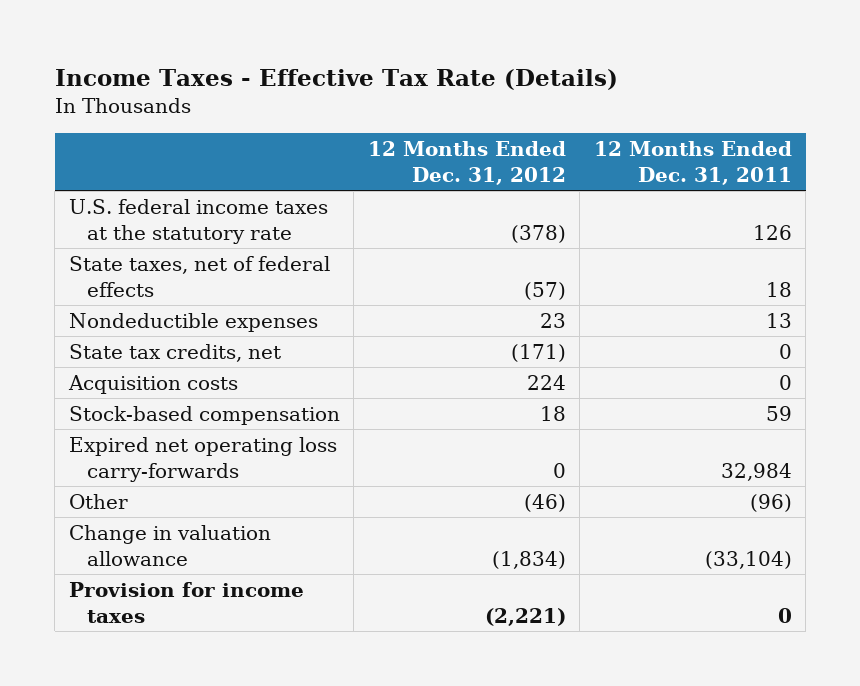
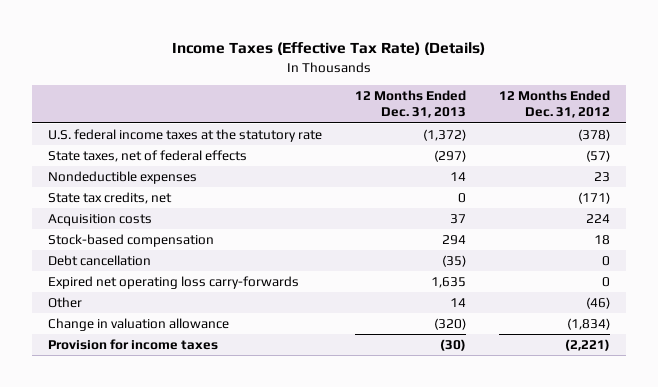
- Income Taxes - Effective Tax Rate (Details)
+ Income Taxes (Effective Tax Rate) (Details)
- | 12 Months Ended Dec. 31, 2012 | 12 Months Ended Dec. 31, 2011
+ | 12 Months Ended Dec. 31, 2013 | 12 Months Ended Dec. 31, 2012
+ Debt cancellation | (35) | 0

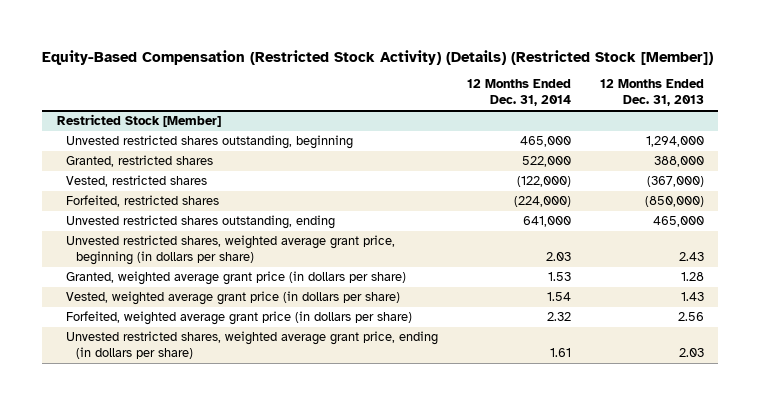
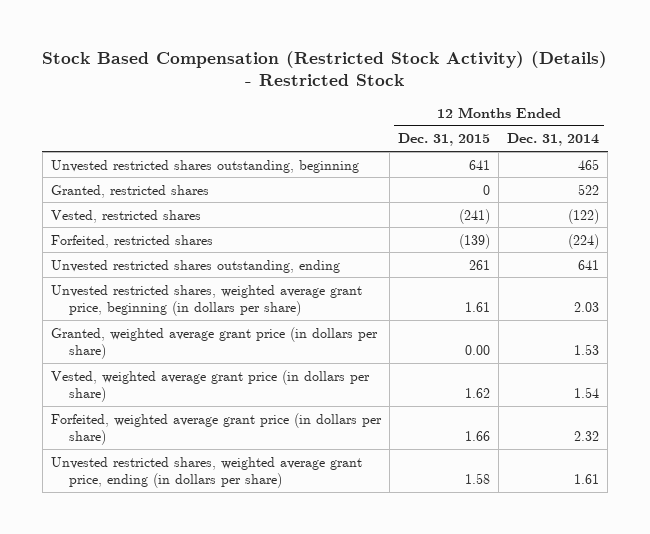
- Equity-Based Compensation (Restricted Stock Activity) (Details) (Restricted Stock [Member])
+ Stock Based Compensation (Restricted Stock Activity) (Details) - Restricted Stock
- | 12 Months Ended Dec. 31, 2014 | 12 Months Ended Dec. 31, 2013
+ | 12 Months Ended Dec. 31, 2015 | 12 Months Ended Dec. 31, 2014
- Restricted Stock [Member]
- Unvested restricted shares outstanding, beginning | 465,000 | 1,294,000
- Granted, restricted shares | 522,000 | 388,000
- Vested, restricted shares | (122,000) | (367,000)
- Forfeited, restricted shares | (224,000) | (850,000)
- Unvested restricted shares outstanding, ending | 641,000 | 465,000
+ Unvested restricted shares outstanding, beginning | 641 | 465
+ Granted, restricted shares | 0 | 522
+ Vested, restricted shares | (241) | (122)
+ Forfeited, restricted shares | (139) | (224)
+ Unvested restricted shares outstanding, ending | 261 | 641

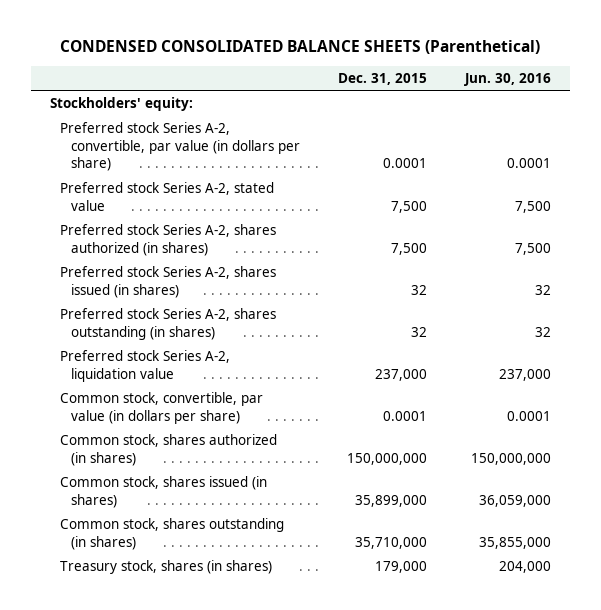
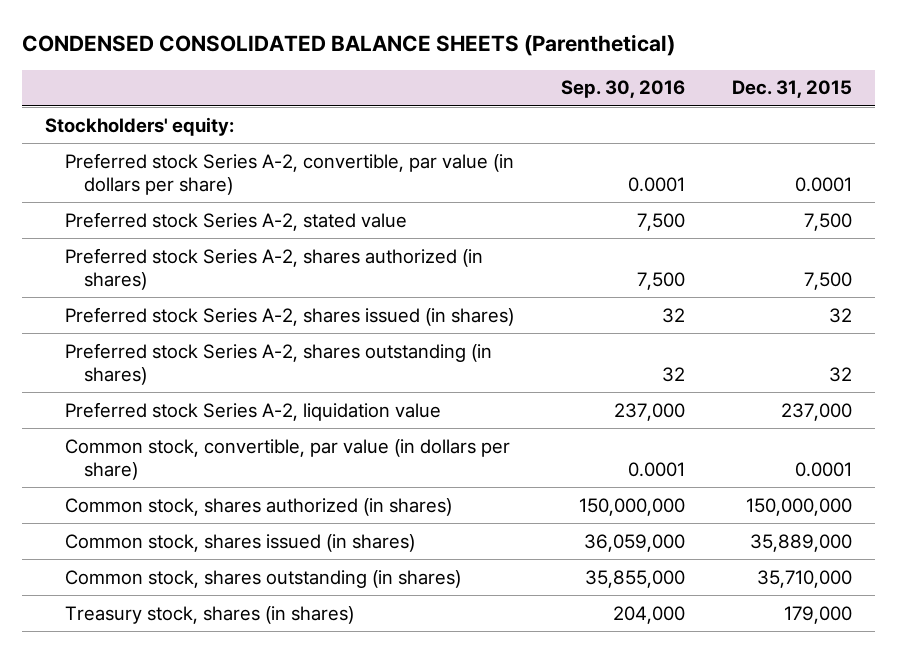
- | Dec. 31, 2015 | Jun. 30, 2016
+ | Sep. 30, 2016 | Dec. 31, 2015
- Common stock, shares issued (in shares) | 35,899,000 | 36,059,000
+ Common stock, shares issued (in shares) | 36,059,000 | 35,889,000

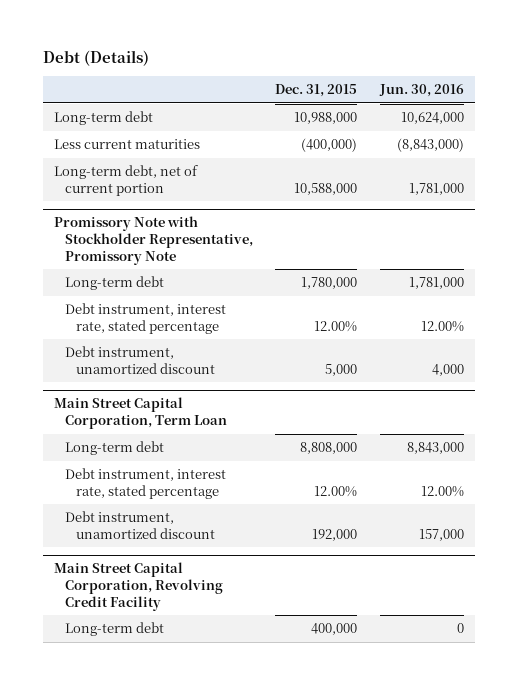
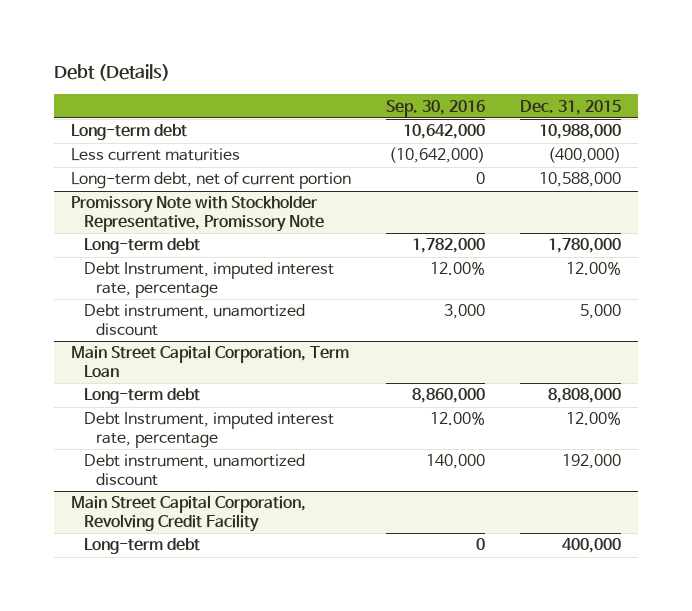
- | Dec. 31, 2015 | Jun. 30, 2016
+ | Sep. 30, 2016 | Dec. 31, 2015
@ Promissory Note with Stockholder Representative, Promissory Note
- Debt instrument, interest rate, stated percentage | 12.00% | 12.00%
+ Debt Instrument, imputed interest rate, percentage | 12.00% | 12.00%
@ Main Street Capital Corporation, Term Loan
- Debt instrument, interest rate, stated percentage | 12.00% | 12.00%
+ Debt Instrument, imputed interest rate, percentage | 12.00% | 12.00%

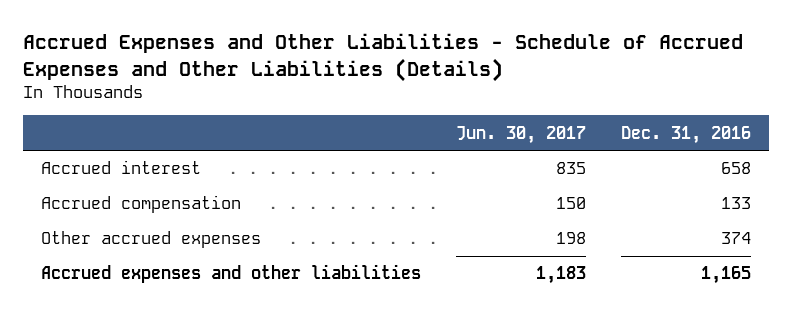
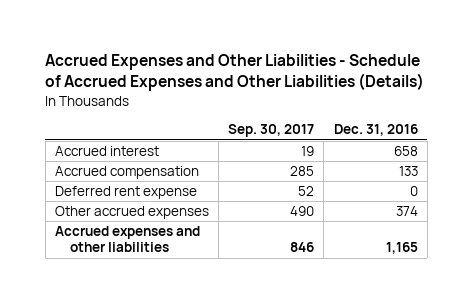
- | Jun. 30, 2017 | Dec. 31, 2016
+ | Sep. 30, 2017 | Dec. 31, 2016
+ Deferred rent expense | 52 | 0

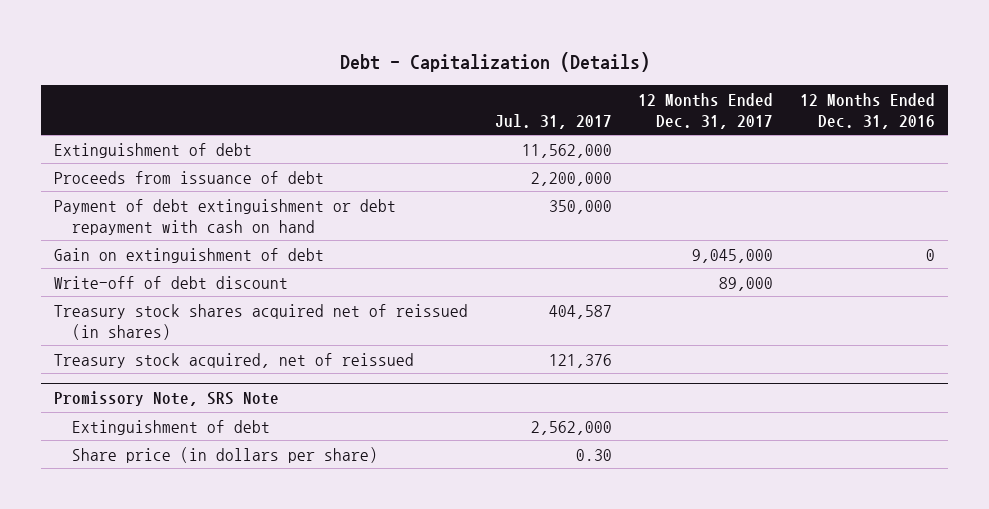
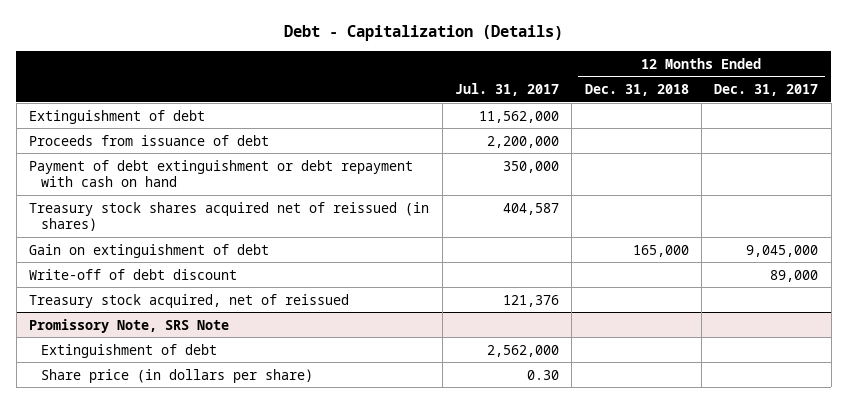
- | Jul. 31, 2017 | 12 Months Ended Dec. 31, 2017 | 12 Months Ended Dec. 31, 2016
+ | Jul. 31, 2017 | 12 Months Ended Dec. 31, 2018 | 12 Months Ended Dec. 31, 2017
moved up: Treasury stock shares acquired net of reissued (in shares) | 404,587 | |

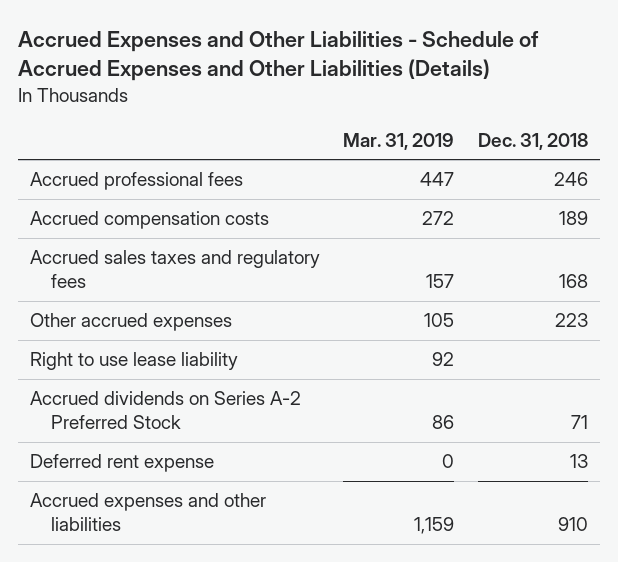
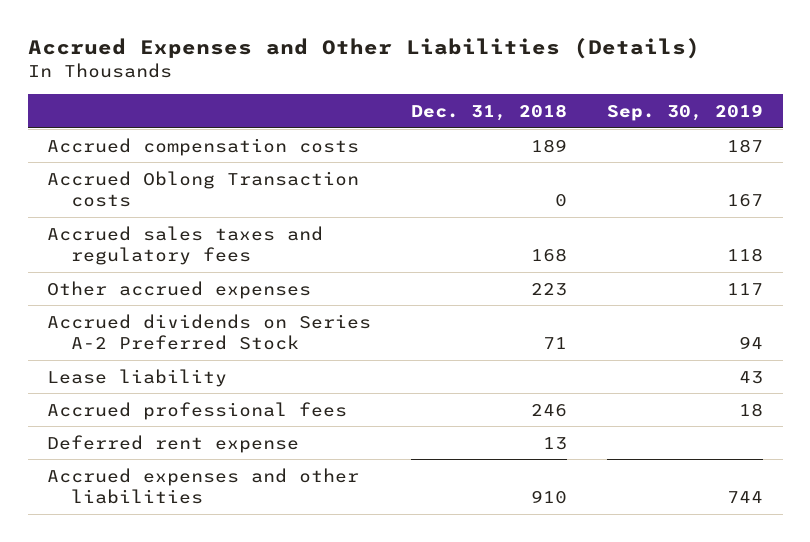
- Accrued Expenses and Other Liabilities - Schedule of Accrued Expenses and Other Liabilities (Details)
+ Accrued Expenses and Other Liabilities (Details)
- | Mar. 31, 2019 | Dec. 31, 2018
+ | Dec. 31, 2018 | Sep. 30, 2019
+ Accrued Oblong Transaction costs | 0 | 167
- Right to use lease liability | 92 |
+ Lease liability | | 43
moved down: Accrued professional fees | 246 | 18

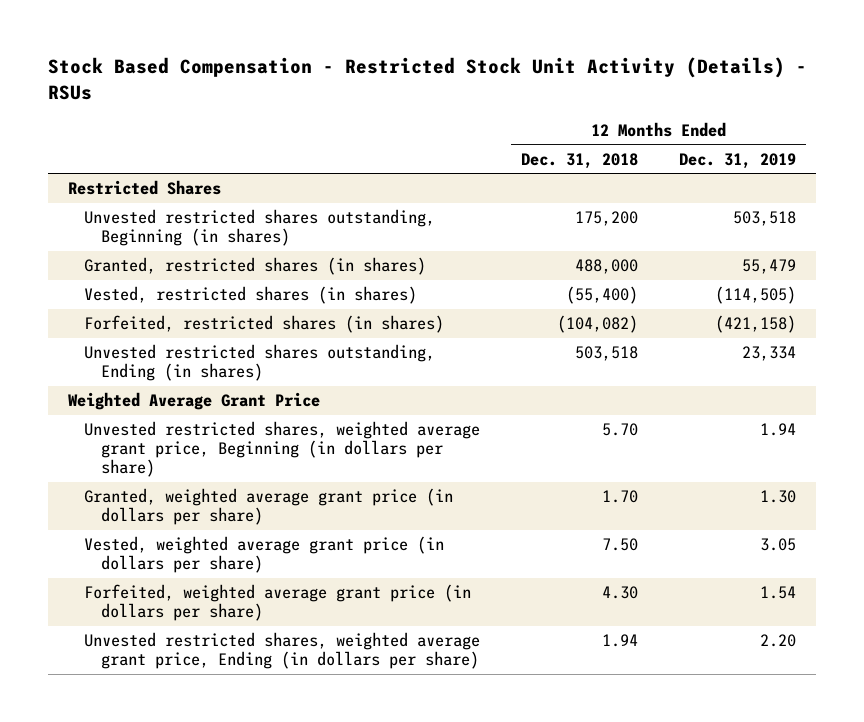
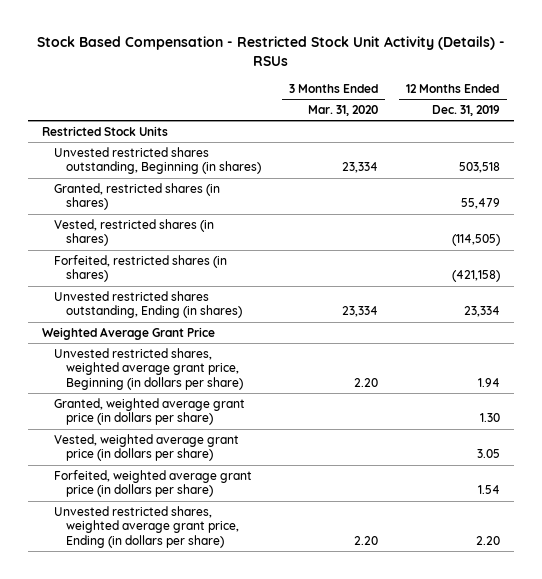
- | 12 Months Ended Dec. 31, 2018 | 12 Months Ended Dec. 31, 2019
+ | 3 Months Ended Mar. 31, 2020 | 12 Months Ended Dec. 31, 2019
- Restricted Shares
+ Restricted Stock Units

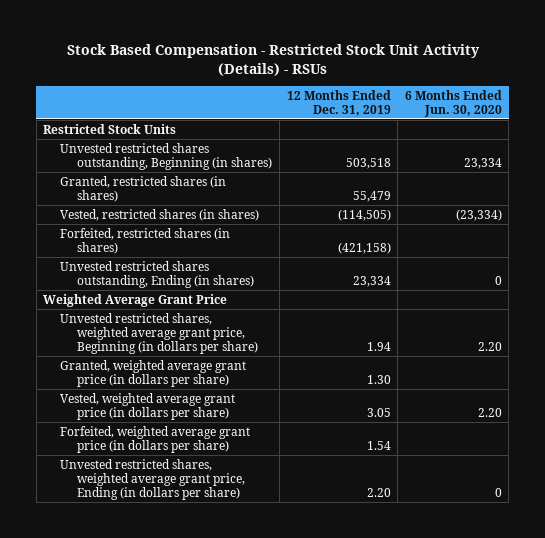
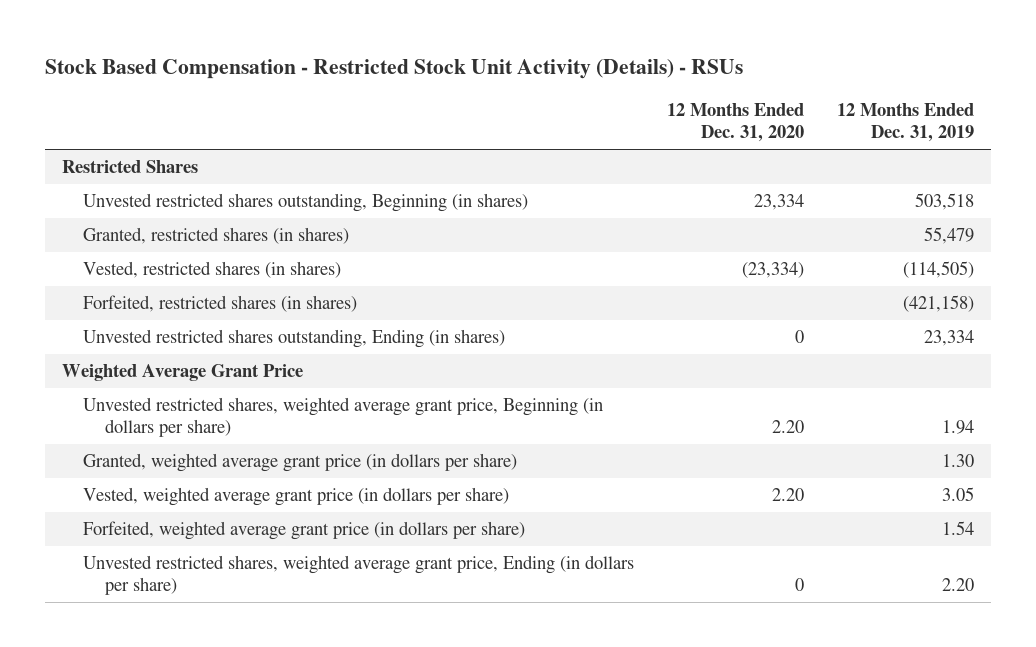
- | 12 Months Ended Dec. 31, 2019 | 6 Months Ended Jun. 30, 2020
+ | 12 Months Ended Dec. 31, 2020 | 12 Months Ended Dec. 31, 2019
- Restricted Stock Units
+ Restricted Shares

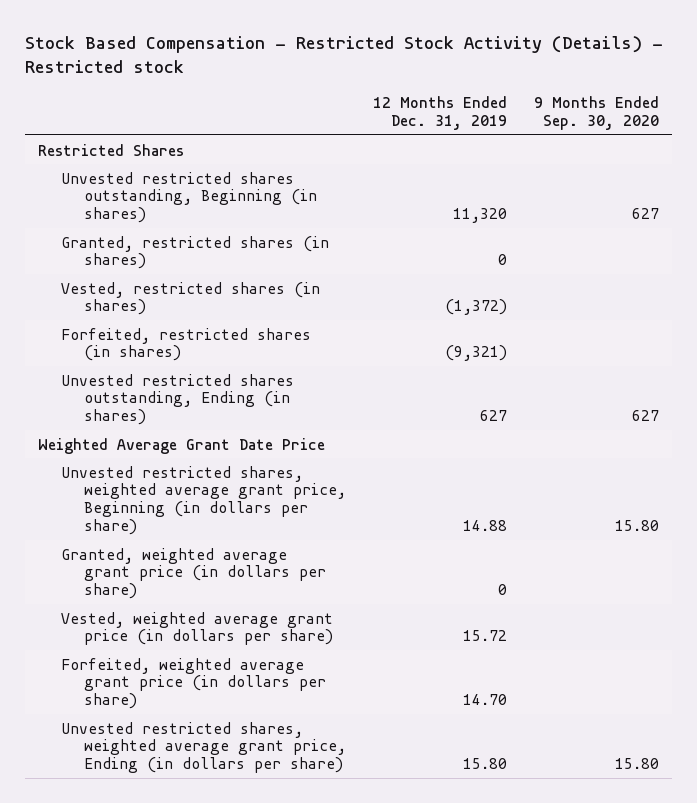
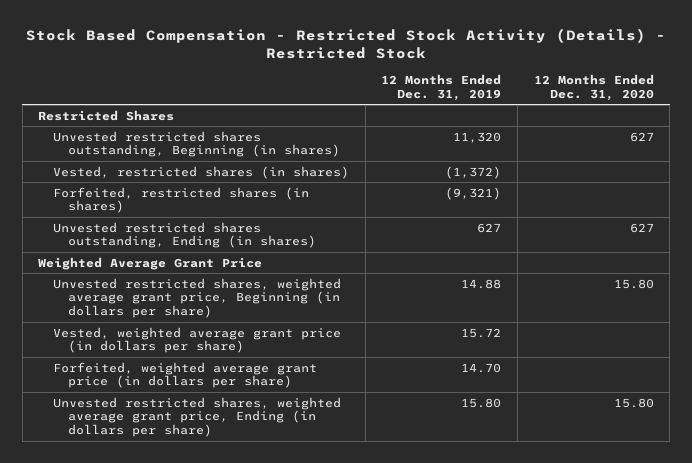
- Stock Based Compensation - Restricted Stock Activity (Details) - Restricted stock
+ Stock Based Compensation - Restricted Stock Activity (Details) - Restricted Stock
- | 12 Months Ended Dec. 31, 2019 | 9 Months Ended Sep. 30, 2020
+ | 12 Months Ended Dec. 31, 2019 | 12 Months Ended Dec. 31, 2020
- Granted, restricted shares (in shares) | 0 |
- Weighted Average Grant Date Price
+ Weighted Average Grant Price
- Granted, weighted average grant price (in dollars per share) | 0 |

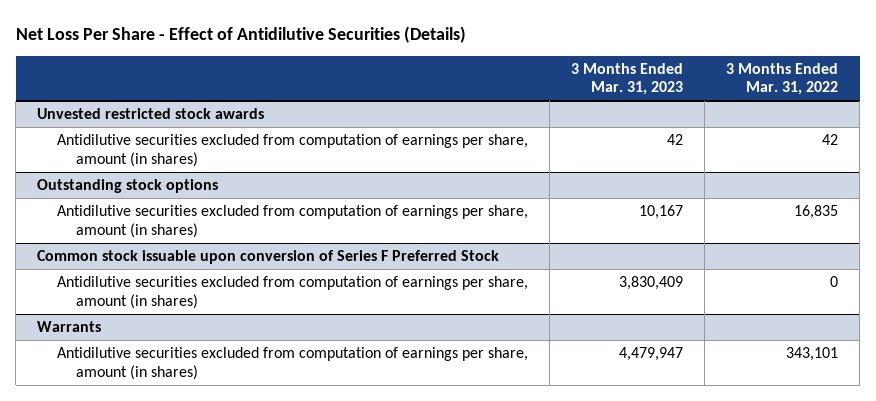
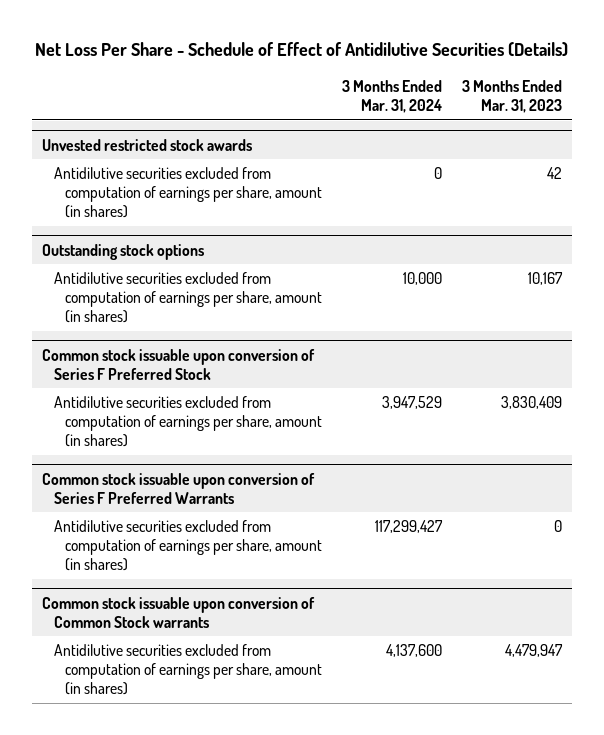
- Net Loss Per Share - Effect of Antidilutive Securities (Details)
+ Net Loss Per Share - Schedule of Effect of Antidilutive Securities (Details)
- | 3 Months Ended Mar. 31, 2023 | 3 Months Ended Mar. 31, 2022
+ | 3 Months Ended Mar. 31, 2024 | 3 Months Ended Mar. 31, 2023
- Warrants
+ Common stock issuable upon conversion of Series F Preferred Warrants
+ Antidilutive securities excluded from computation of earnings per share, amount (in shares) | 117,299,427 | 0
+ Common stock issuable upon conversion of Common Stock warrants

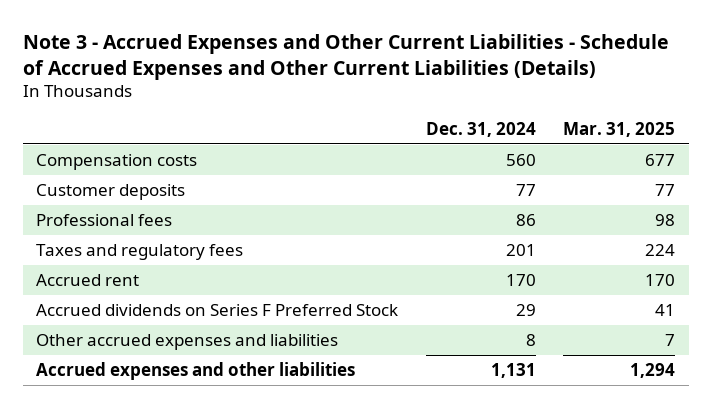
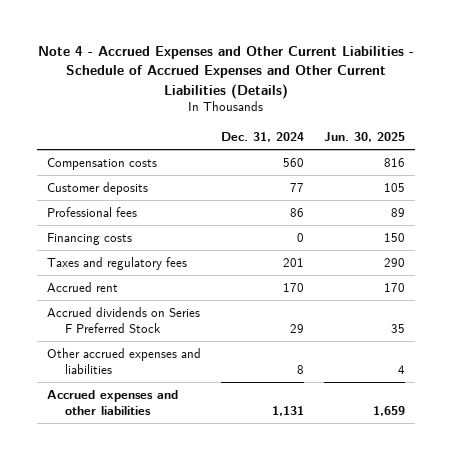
- Note 3 - Accrued Expenses and Other Current Liabilities - Schedule of Accrued Expenses and Other Current Liabilities (Details)
+ Note 4 - Accrued Expenses and Other Current Liabilities - Schedule of Accrued Expenses and Other Current Liabilities (Details)
- | Dec. 31, 2024 | Mar. 31, 2025
+ | Dec. 31, 2024 | Jun. 30, 2025
+ Financing costs | 0 | 150

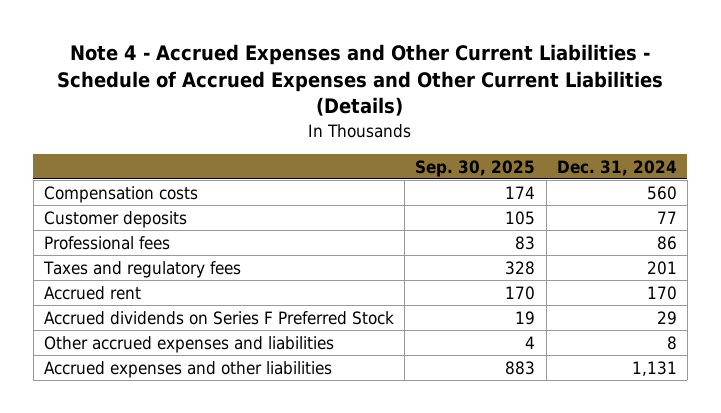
- | Dec. 31, 2024 | Jun. 30, 2025
+ | Sep. 30, 2025 | Dec. 31, 2024
- Financing costs | 0 | 150

